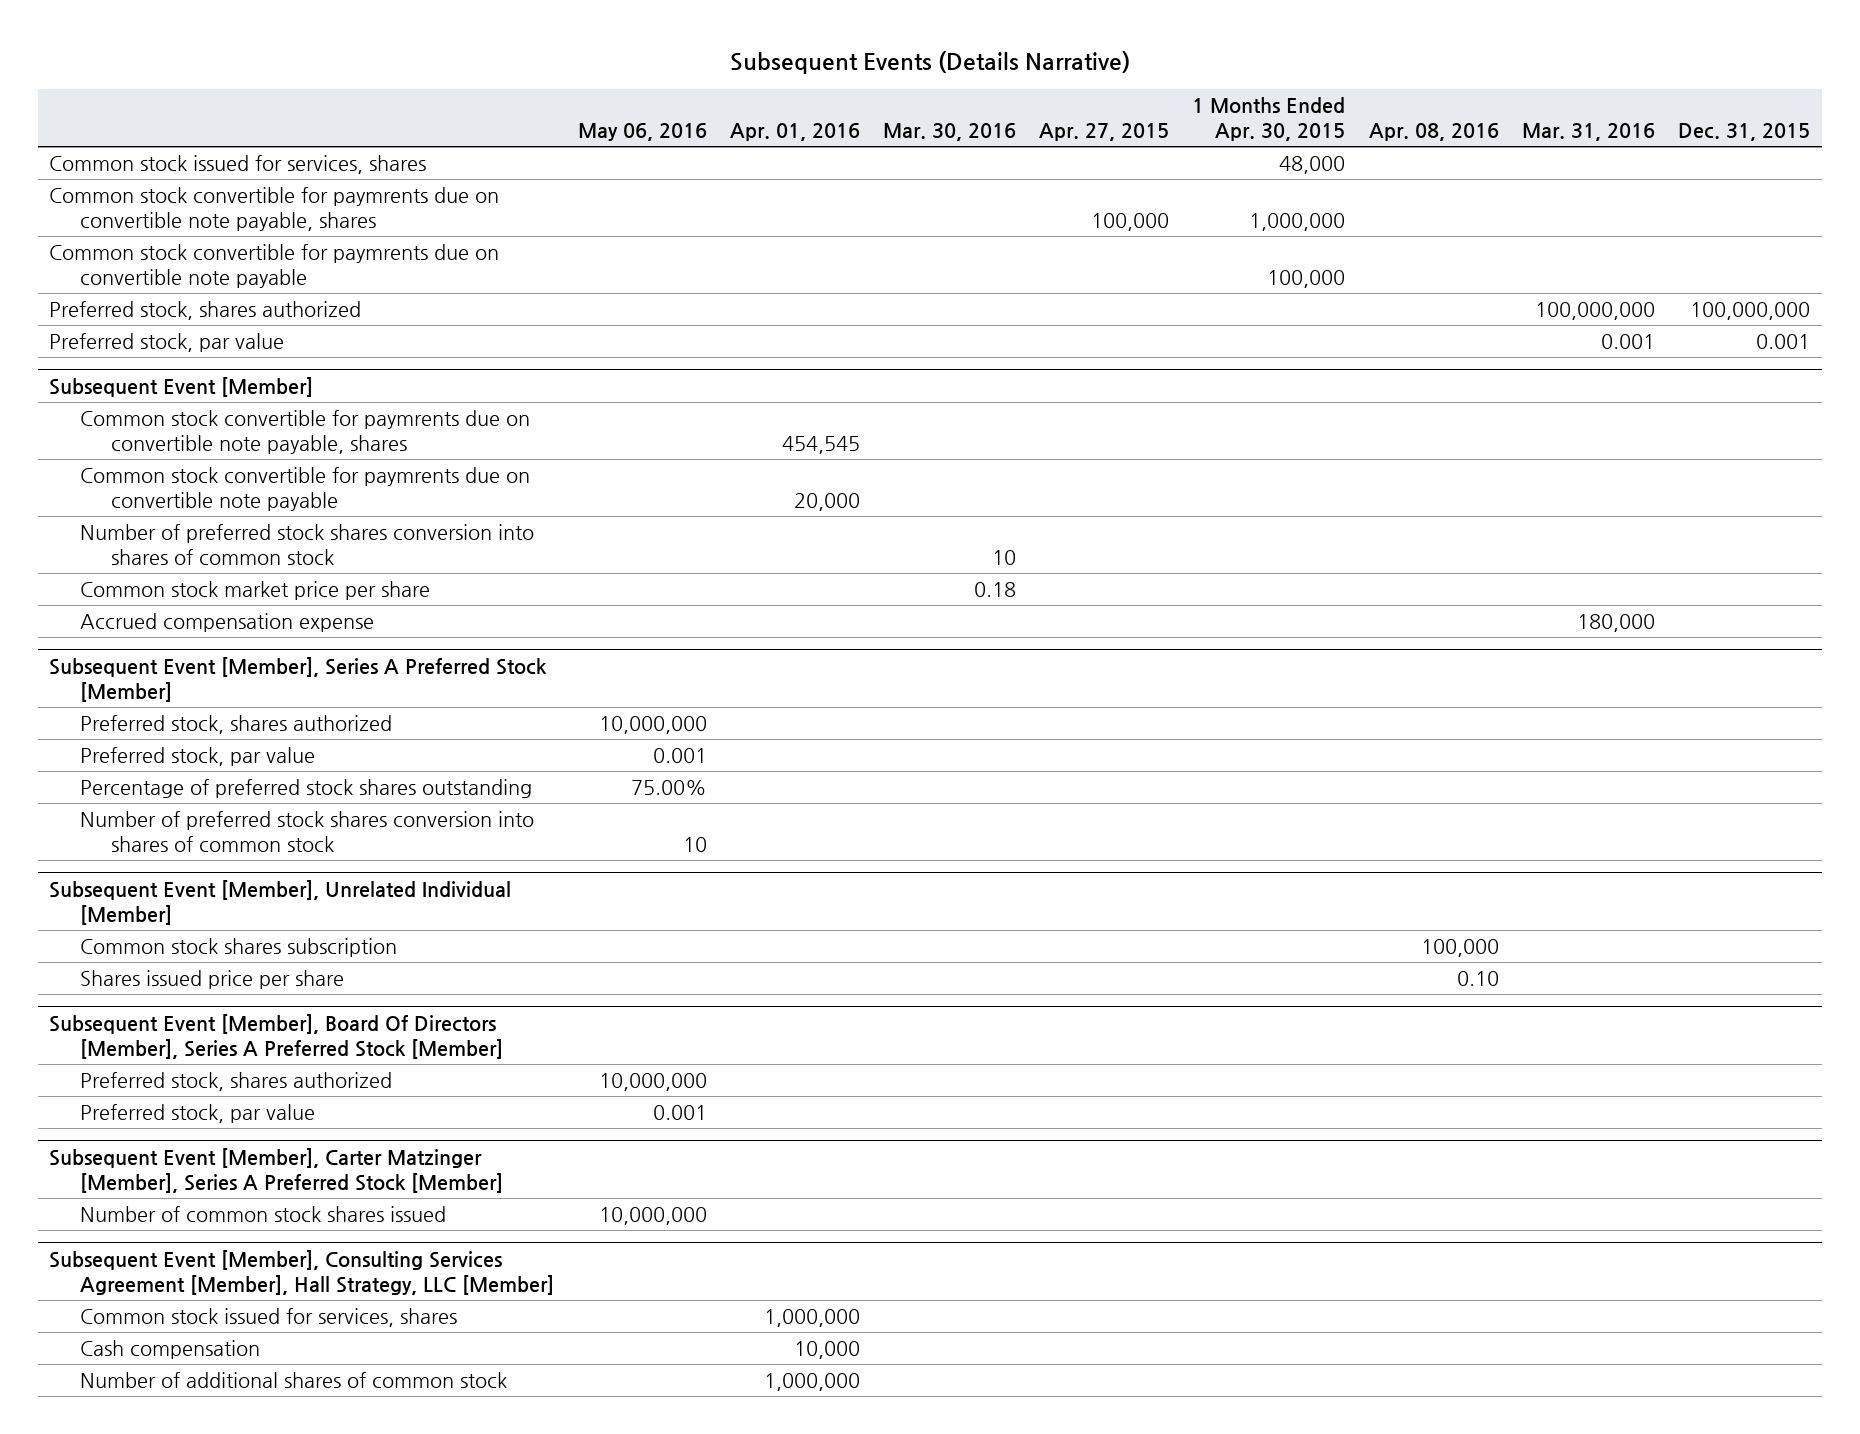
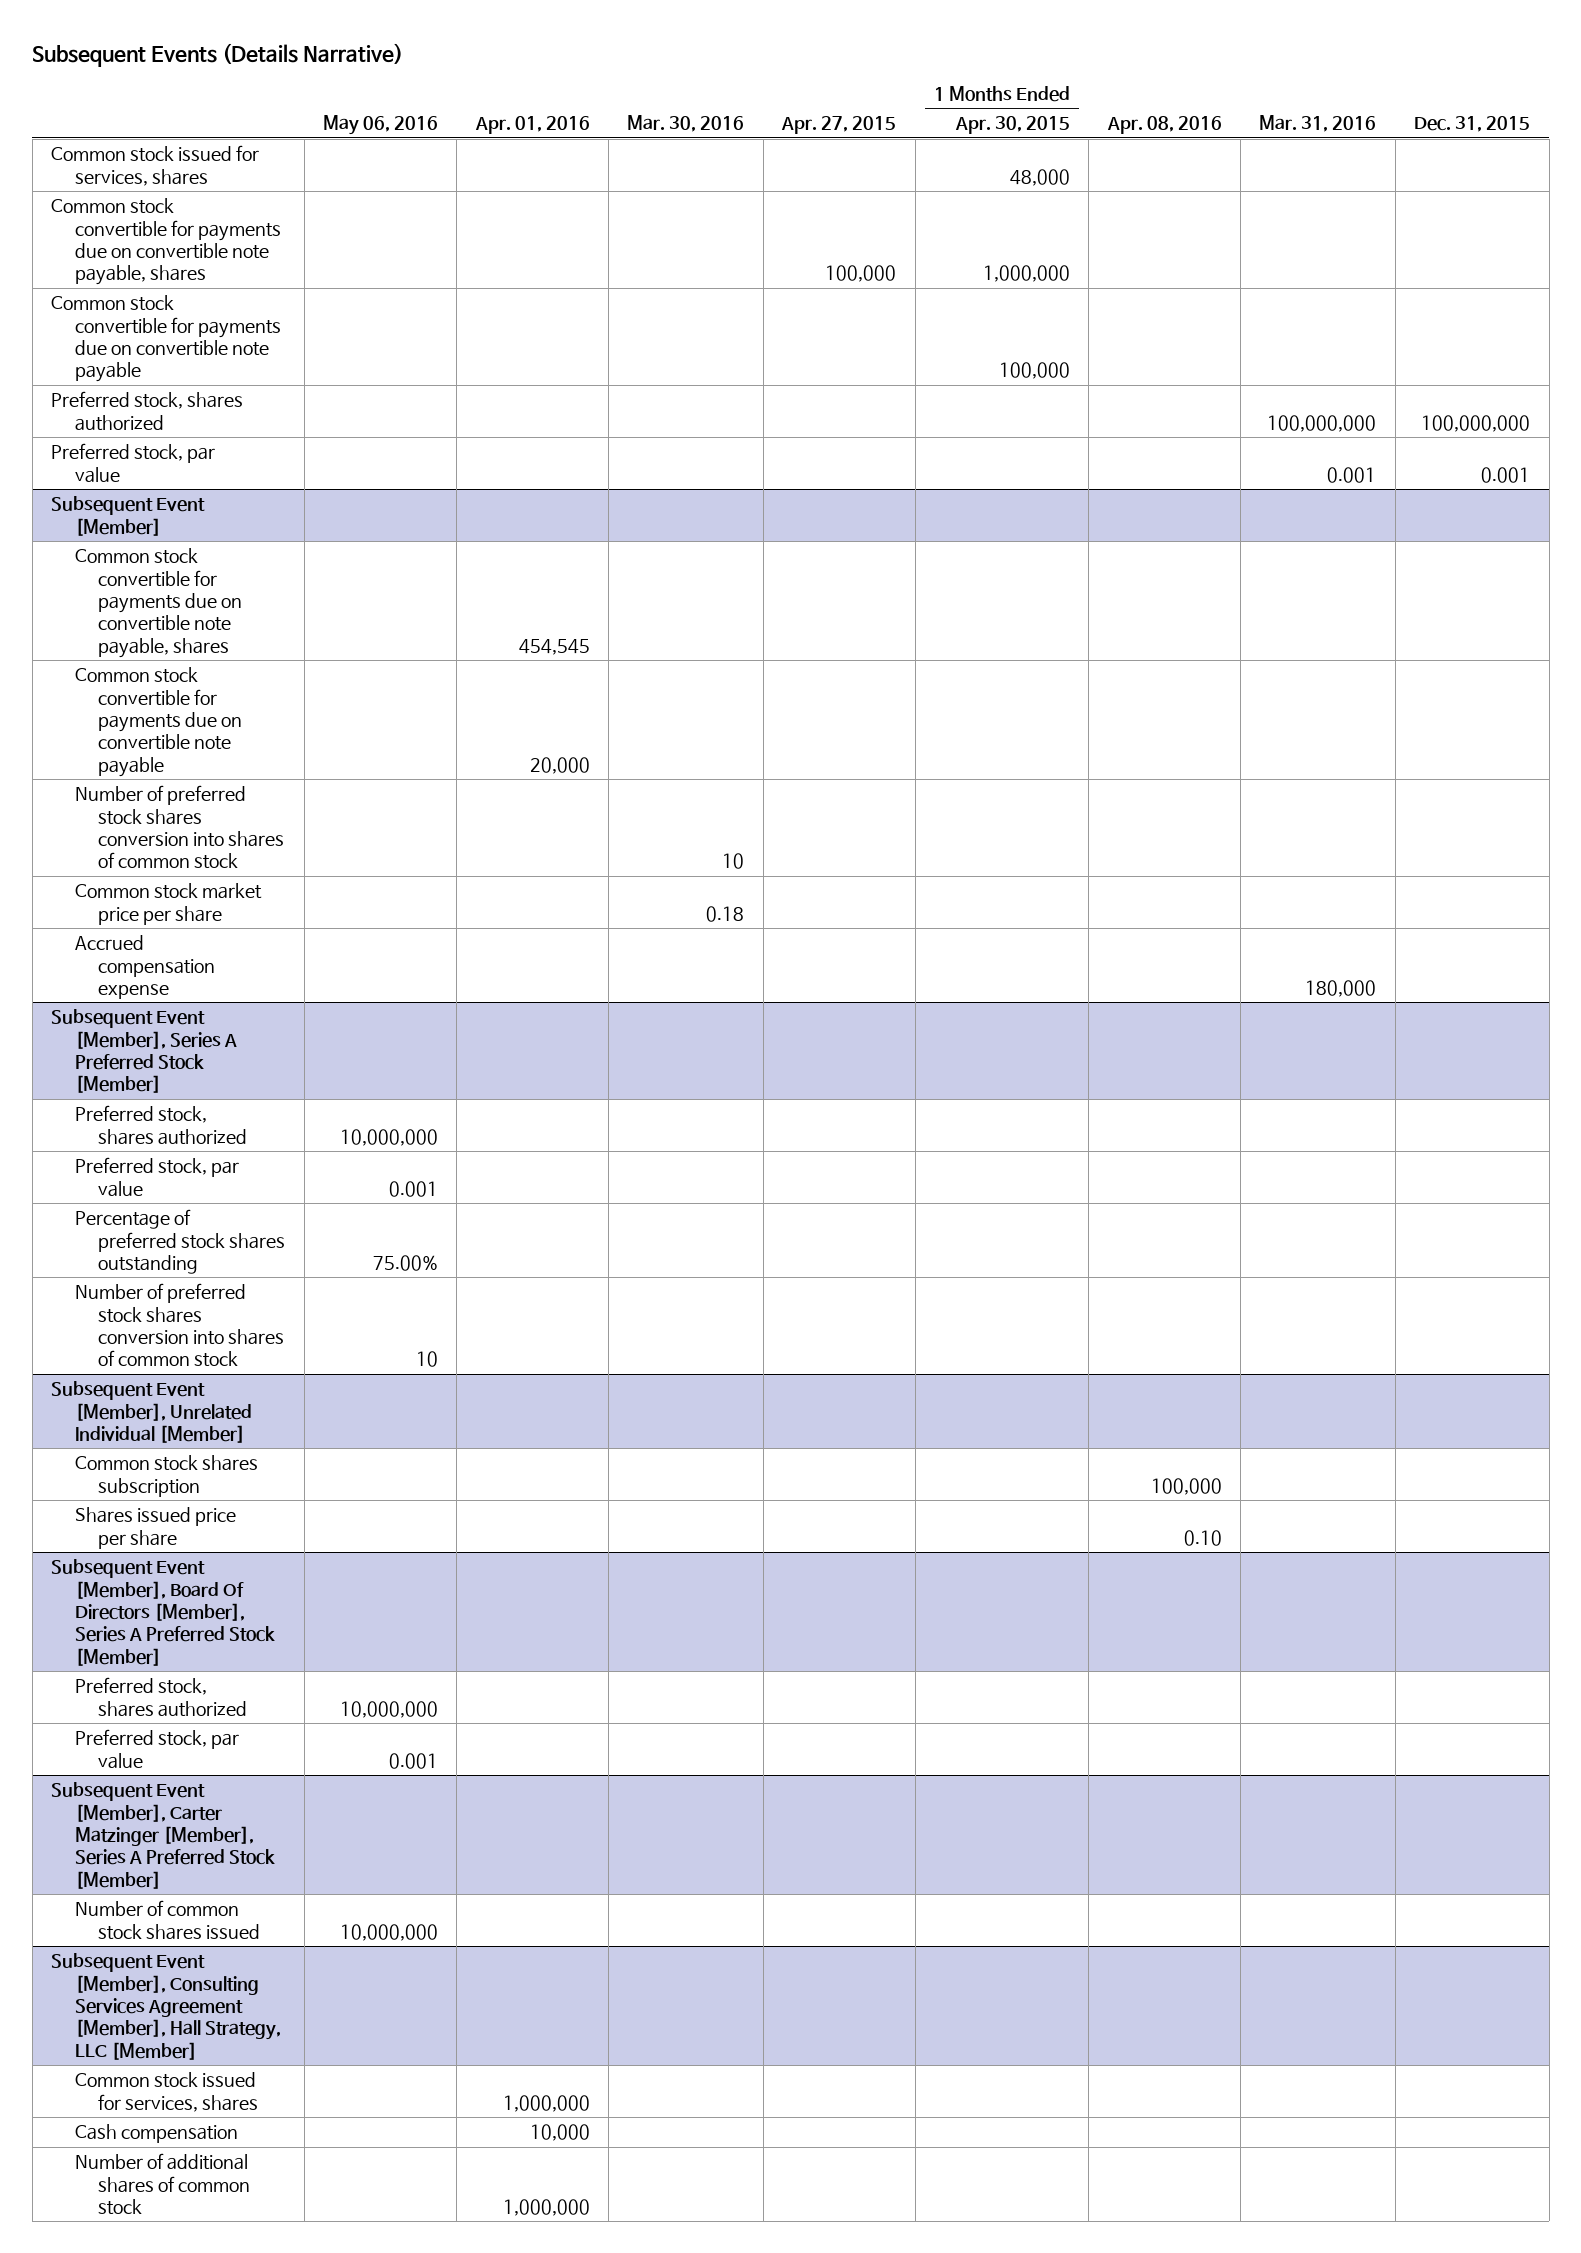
- Common stock convertible for paymrents due on convertible note payable, shares | | | | 100,000 | 1,000,000 | | |
- Common stock convertible for paymrents due on convertible note payable | | | | | 100,000 | | |
+ Common stock convertible for payments due on convertible note payable, shares | | | | 100,000 | 1,000,000 | | |
+ Common stock convertible for payments due on convertible note payable | | | | | 100,000 | | |
@ Subsequent Event [Member]
- Common stock convertible for paymrents due on convertible note payable, shares | | 454,545 | | | | | |
- Common stock convertible for paymrents due on convertible note payable | | 20,000 | | | | | |
+ Common stock convertible for payments due on convertible note payable, shares | | 454,545 | | | | | |
+ Common stock convertible for payments due on convertible note payable | | 20,000 | | | | | |

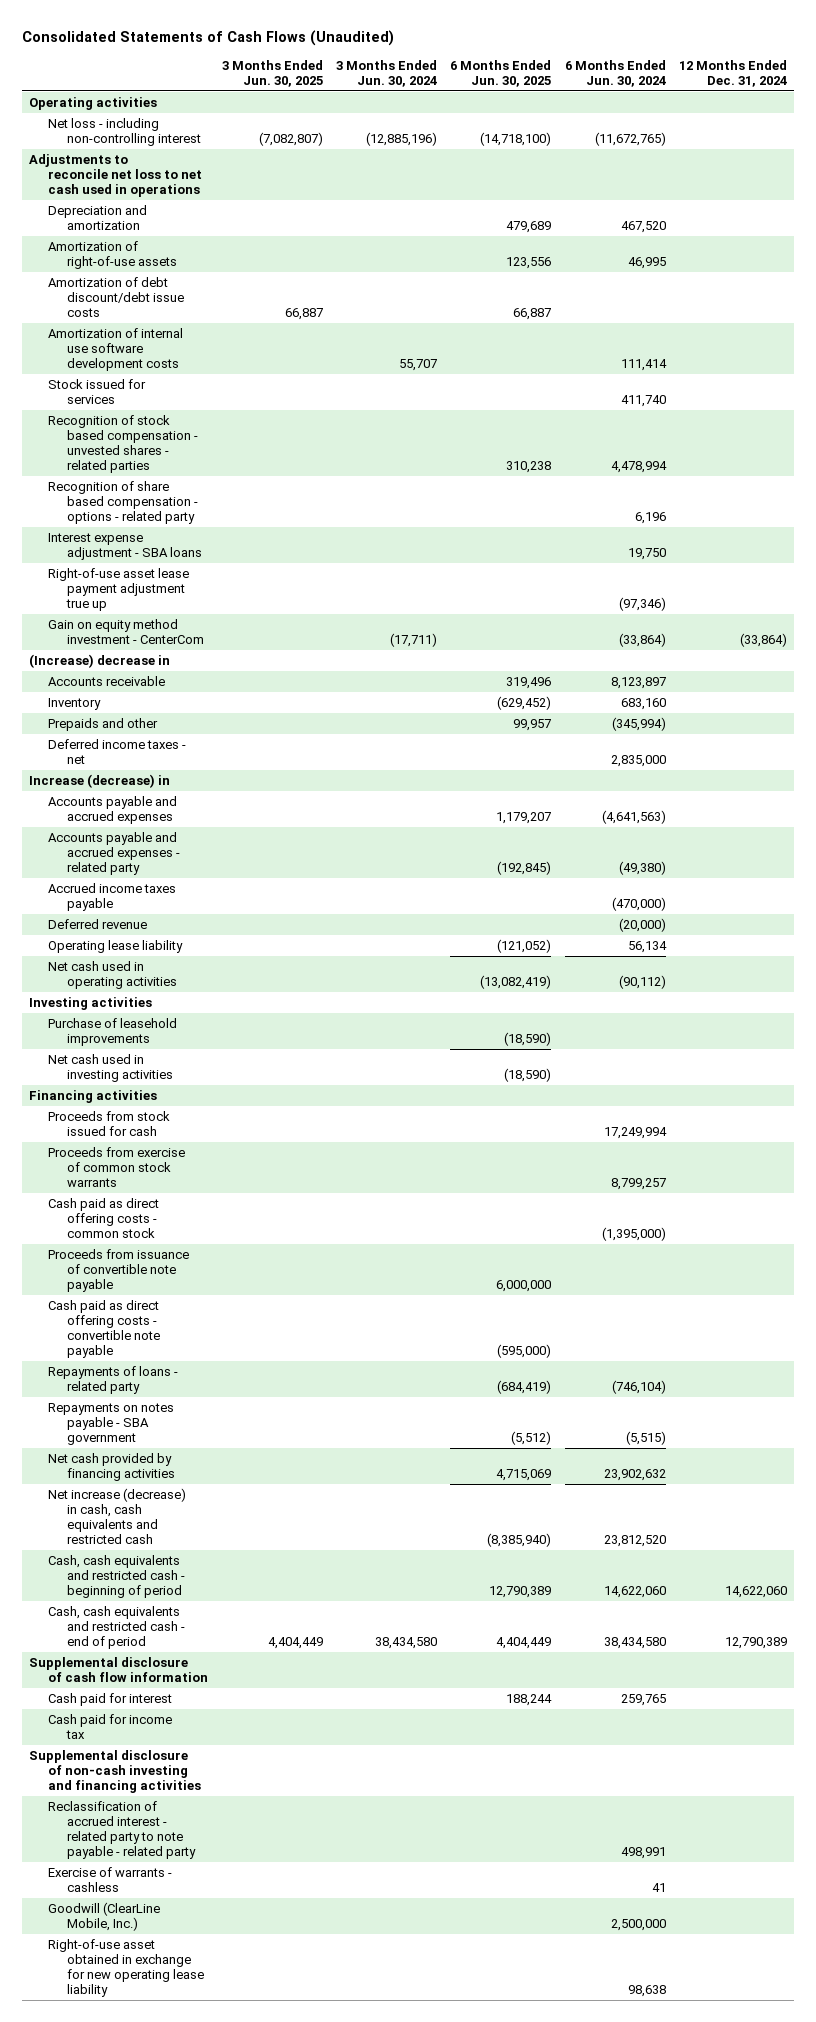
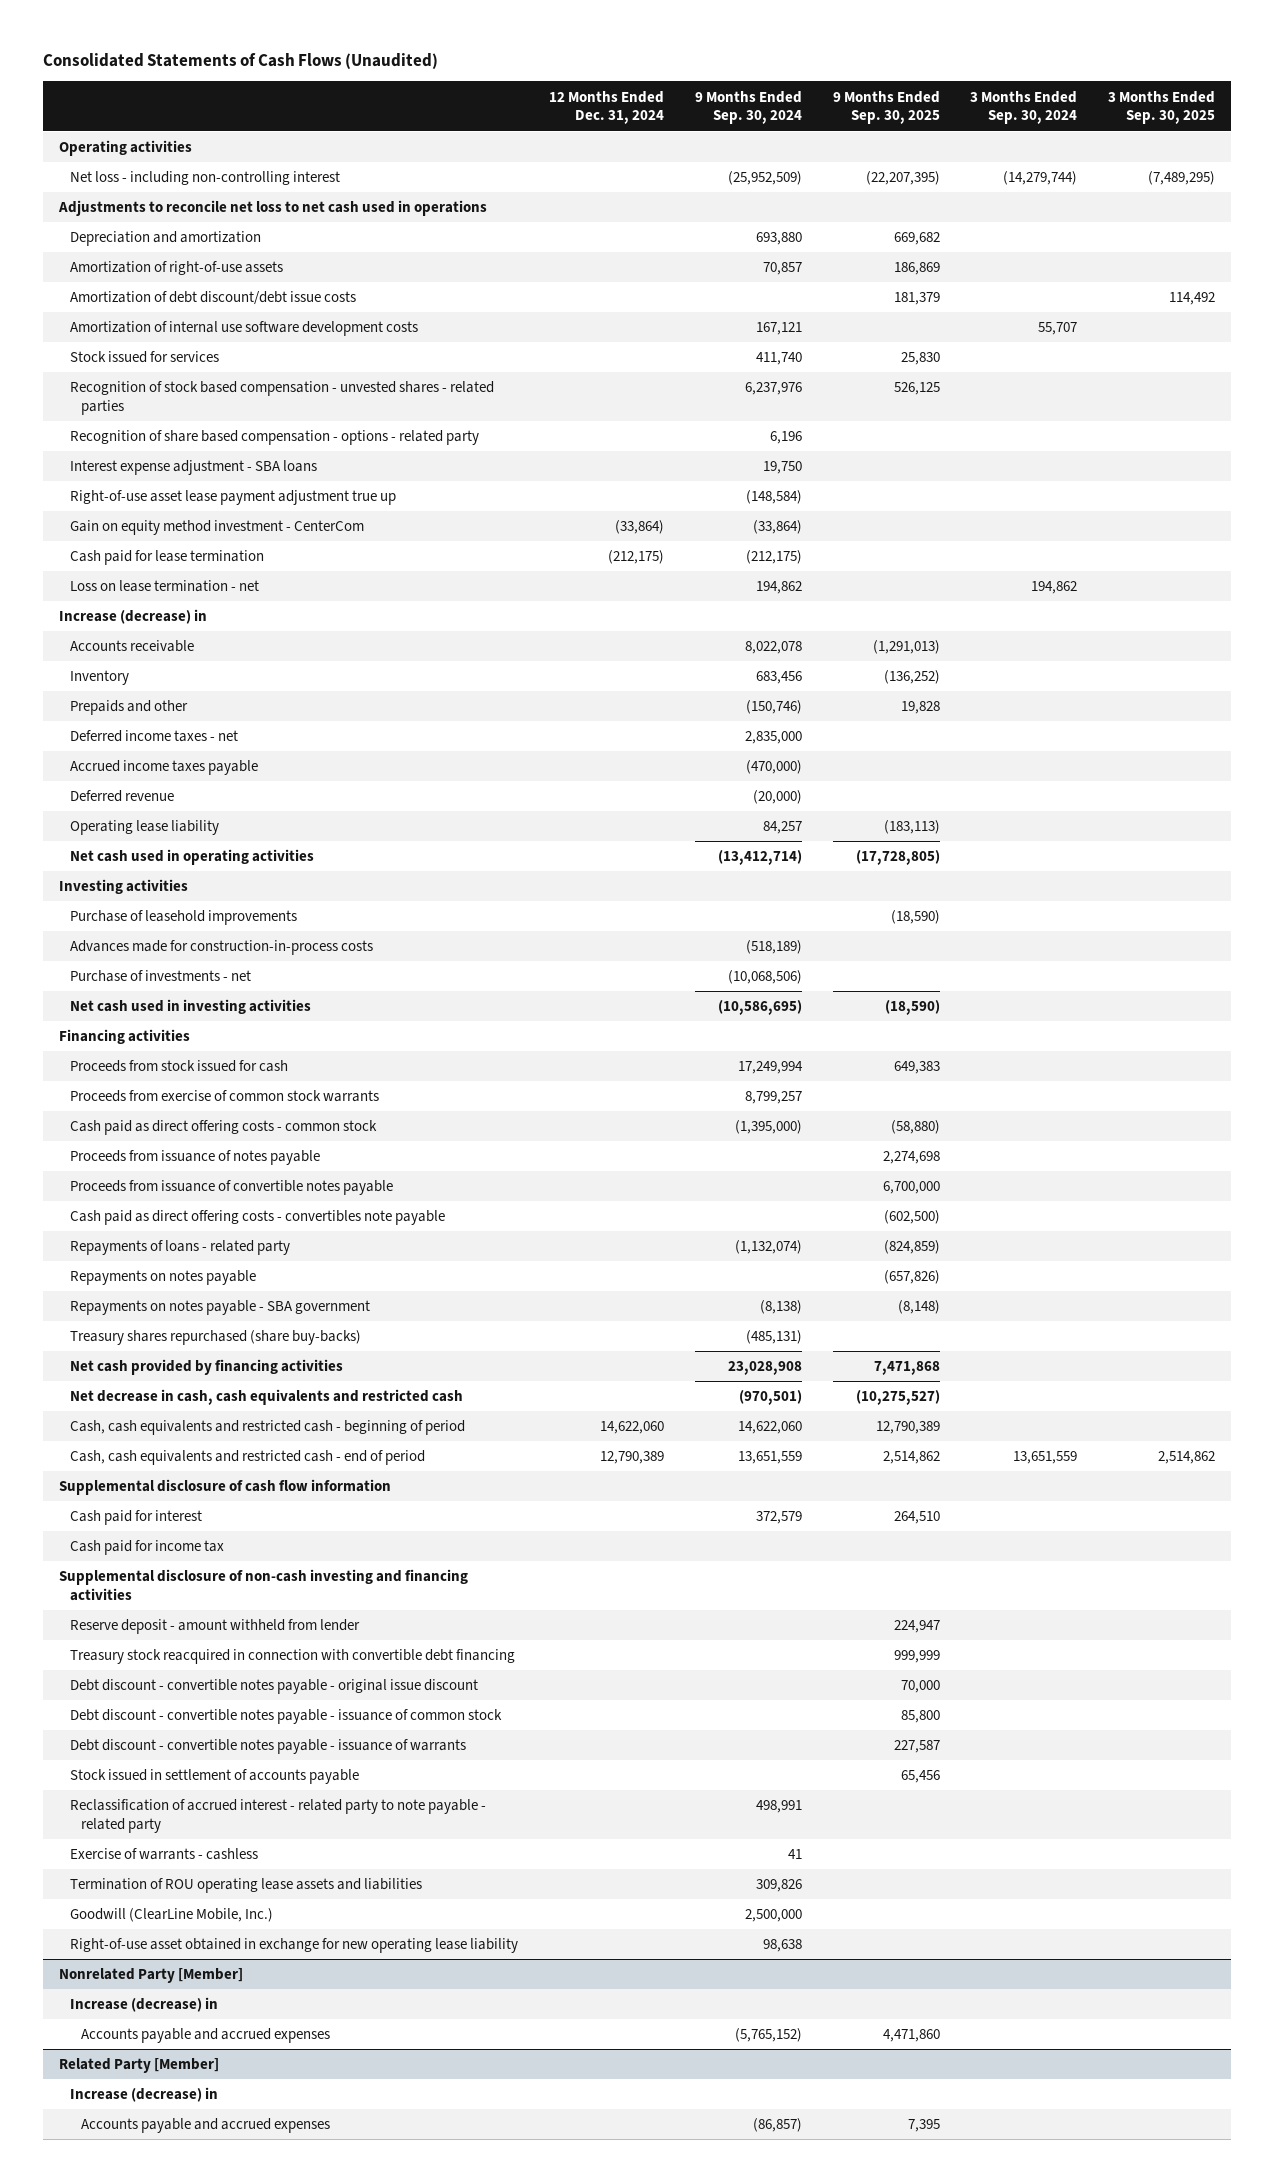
- | 3 Months Ended Jun. 30, 2025 | 3 Months Ended Jun. 30, 2024 | 6 Months Ended Jun. 30, 2025 | 6 Months Ended Jun. 30, 2024 | 12 Months Ended Dec. 31, 2024
+ | 12 Months Ended Dec. 31, 2024 | 9 Months Ended Sep. 30, 2024 | 9 Months Ended Sep. 30, 2025 | 3 Months Ended Sep. 30, 2024 | 3 Months Ended Sep. 30, 2025
- (Increase) decrease in
+ Cash paid for lease termination | (212,175) | (212,175) | | |
+ Loss on lease termination - net | | 194,862 | | 194,862 |
moved up: Increase (decrease) in
- Accounts payable and accrued expenses | | | 1,179,207 | (4,641,563) |
- Accounts payable and accrued expenses - related party | | | (192,845) | (49,380) |
+ Advances made for construction-in-process costs | | (518,189) | | |
+ Purchase of investments - net | | (10,068,506) | | |
- Proceeds from issuance of convertible note payable | | | 6,000,000 | |
- Cash paid as direct offering costs - convertible note payable | | | (595,000) | |
+ Proceeds from issuance of notes payable | | | 2,274,698 | |
+ Proceeds from issuance of convertible notes payable | | | 6,700,000 | |
+ Cash paid as direct offering costs - convertibles note payable | | | (602,500) | |
+ Repayments on notes payable | | | (657,826) | |
+ Treasury shares repurchased (share buy-backs) | | (485,131) | | |
- Net increase (decrease) in cash, cash equivalents and restricted cash | | | (8,385,940) | 23,812,520 |
+ Net decrease in cash, cash equivalents and restricted cash | | (970,501) | (10,275,527) | |
+ Reserve deposit - amount withheld from lender | | | 224,947 | |
+ Treasury stock reacquired in connection with convertible debt financing | | | 999,999 | |
+ Debt discount - convertible notes payable - original issue discount | | | 70,000 | |
+ Debt discount - convertible notes payable - issuance of common stock | | | 85,800 | |
+ Debt discount - convertible notes payable - issuance of warrants | | | 227,587 | |
+ Stock issued in settlement of accounts payable | | | 65,456 | |
+ Termination of ROU operating lease assets and liabilities | | 309,826 | | |
+ Nonrelated Party [Member]
+ Increase (decrease) in
+ Accounts payable and accrued expenses | | (5,765,152) | 4,471,860 | |
+ Related Party [Member]
+ Increase (decrease) in
+ Accounts payable and accrued expenses | | (86,857) | 7,395 | |

